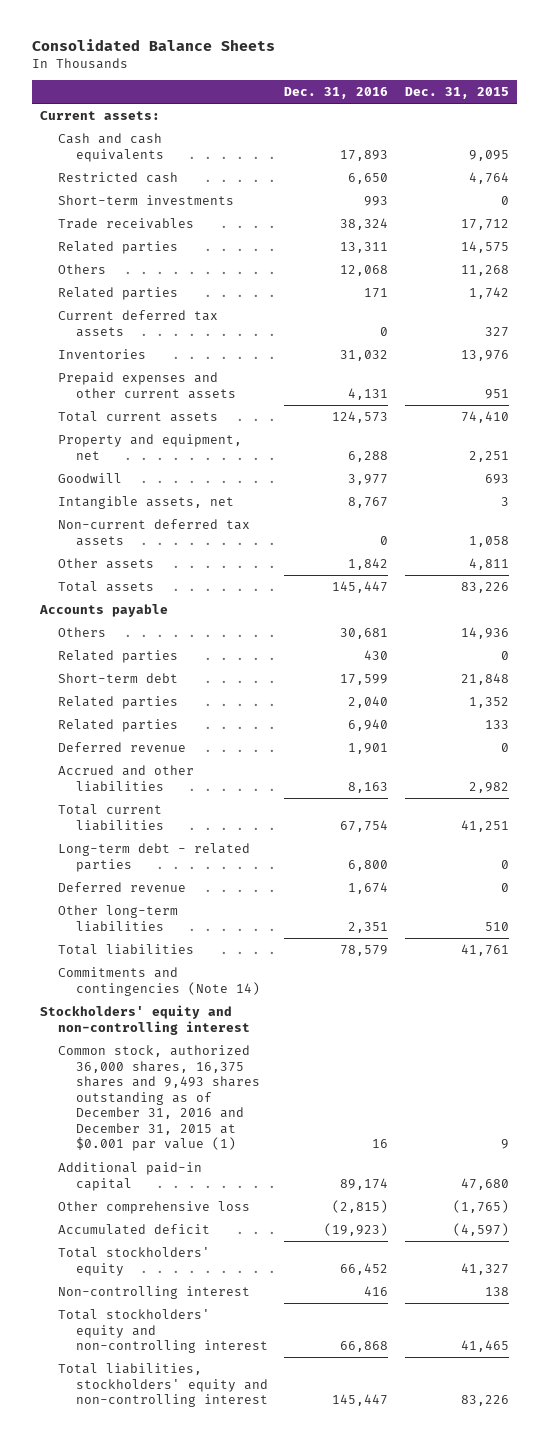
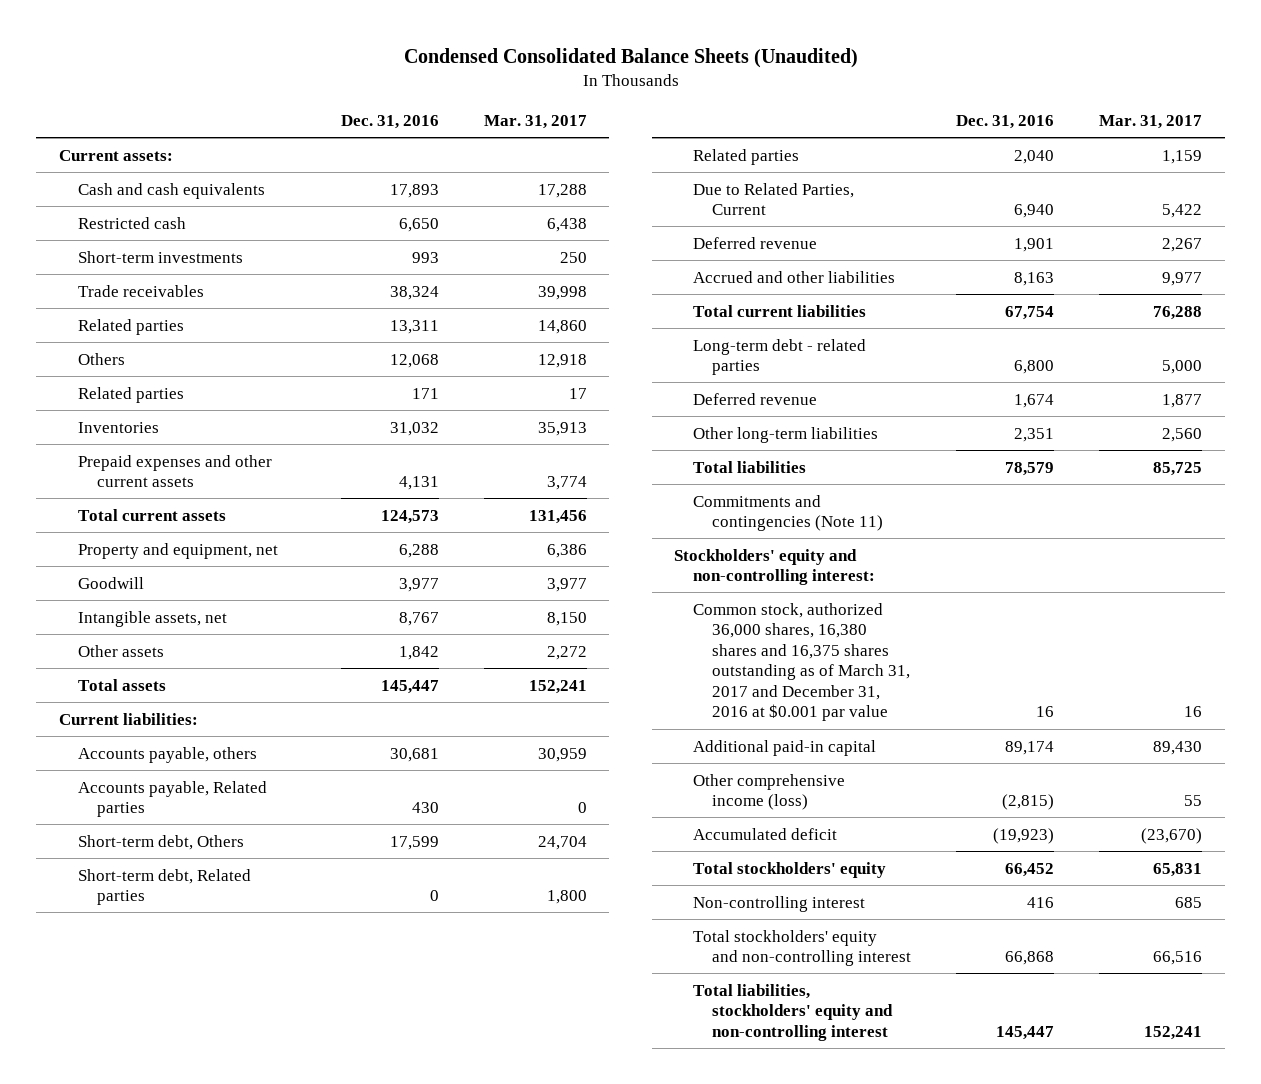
- Consolidated Balance Sheets
+ Condensed Consolidated Balance Sheets (Unaudited)
- | Dec. 31, 2016 | Dec. 31, 2015
+ | Dec. 31, 2016 | Mar. 31, 2017
- Current deferred tax assets | 0 | 327
- Non-current deferred tax assets | 0 | 1,058
- Accounts payable
- Others | 30,681 | 14,936
- Related parties | 430 | 0
- Short-term debt | 17,599 | 21,848
+ Current liabilities:
+ Accounts payable, others | 30,681 | 30,959
+ Accounts payable, Related parties | 430 | 0
+ Short-term debt, Others | 17,599 | 24,704
+ Short-term debt, Related parties | 0 | 1,800
- Related parties | 6,940 | 133
+ Due to Related Parties, Current | 6,940 | 5,422
- Commitments and contingencies (Note 14)
- Stockholders' equity and non-controlling interest
- Common stock, authorized 36,000 shares, 16,375 shares and 9,493 shares outstanding as of December 31, 2016 and December 31, 2015 at $0.001 par value (1) | 16 | 9
+ Commitments and contingencies (Note 11)
+ Stockholders' equity and non-controlling interest:
+ Common stock, authorized 36,000 shares, 16,380 shares and 16,375 shares outstanding as of March 31, 2017 and December 31, 2016 at $0.001 par value | 16 | 16
- Other comprehensive loss | (2,815) | (1,765)
+ Other comprehensive income (loss) | (2,815) | 55

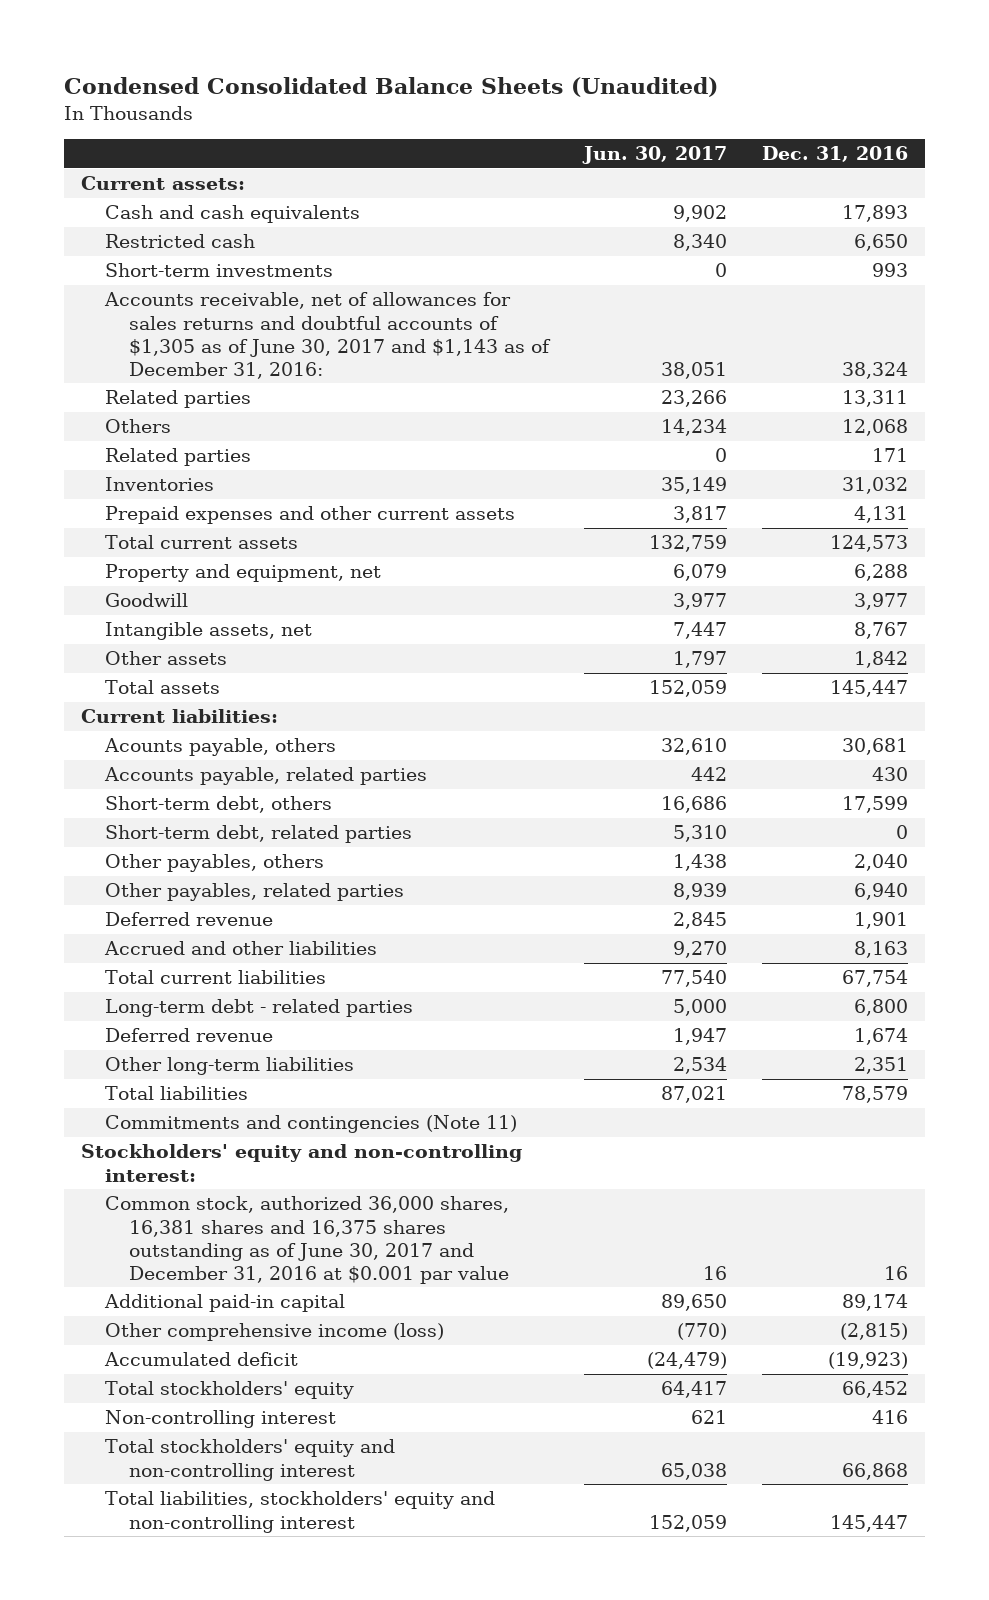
- | Dec. 31, 2016 | Mar. 31, 2017
+ | Jun. 30, 2017 | Dec. 31, 2016
- Trade receivables | 38,324 | 39,998
+ Accounts receivable, net of allowances for sales returns and doubtful accounts of $1,305 as of June 30, 2017 and $1,143 as of December 31, 2016: | 38,051 | 38,324
- Accounts payable, others | 30,681 | 30,959
- Accounts payable, Related parties | 430 | 0
- Short-term debt, Others | 17,599 | 24,704
- Short-term debt, Related parties | 0 | 1,800
- Related parties | 2,040 | 1,159
- Due to Related Parties, Current | 6,940 | 5,422
+ Acounts payable, others | 32,610 | 30,681
+ Accounts payable, related parties | 442 | 430
+ Short-term debt, others | 16,686 | 17,599
+ Short-term debt, related parties | 5,310 | 0
+ Other payables, others | 1,438 | 2,040
+ Other payables, related parties | 8,939 | 6,940
- Common stock, authorized 36,000 shares, 16,380 shares and 16,375 shares outstanding as of March 31, 2017 and December 31, 2016 at $0.001 par value | 16 | 16
+ Common stock, authorized 36,000 shares, 16,381 shares and 16,375 shares outstanding as of June 30, 2017 and December 31, 2016 at $0.001 par value | 16 | 16

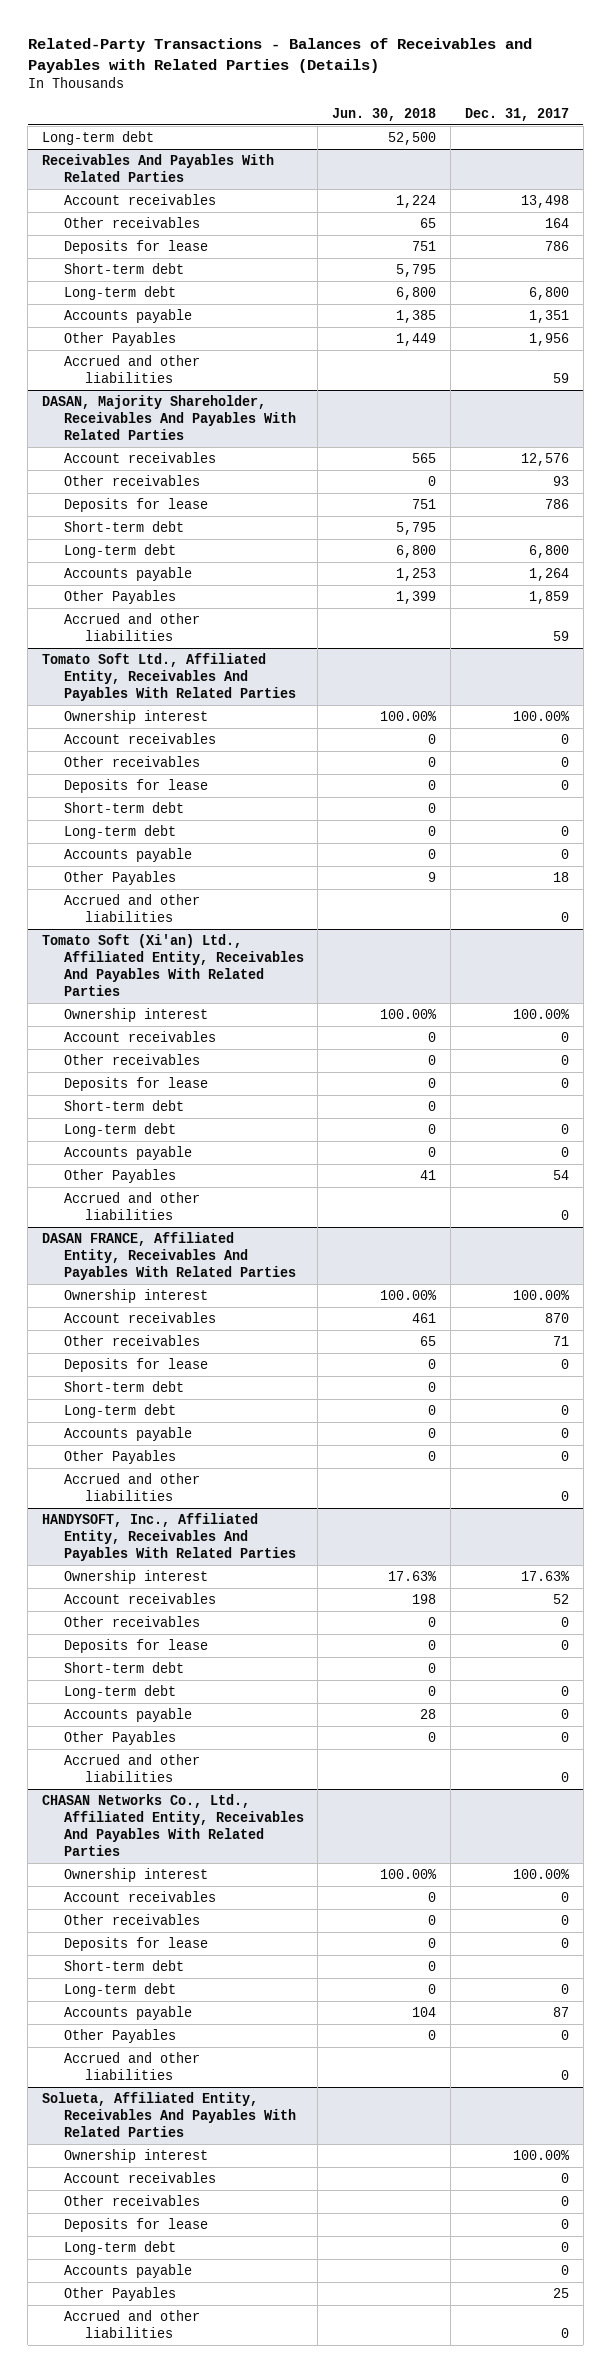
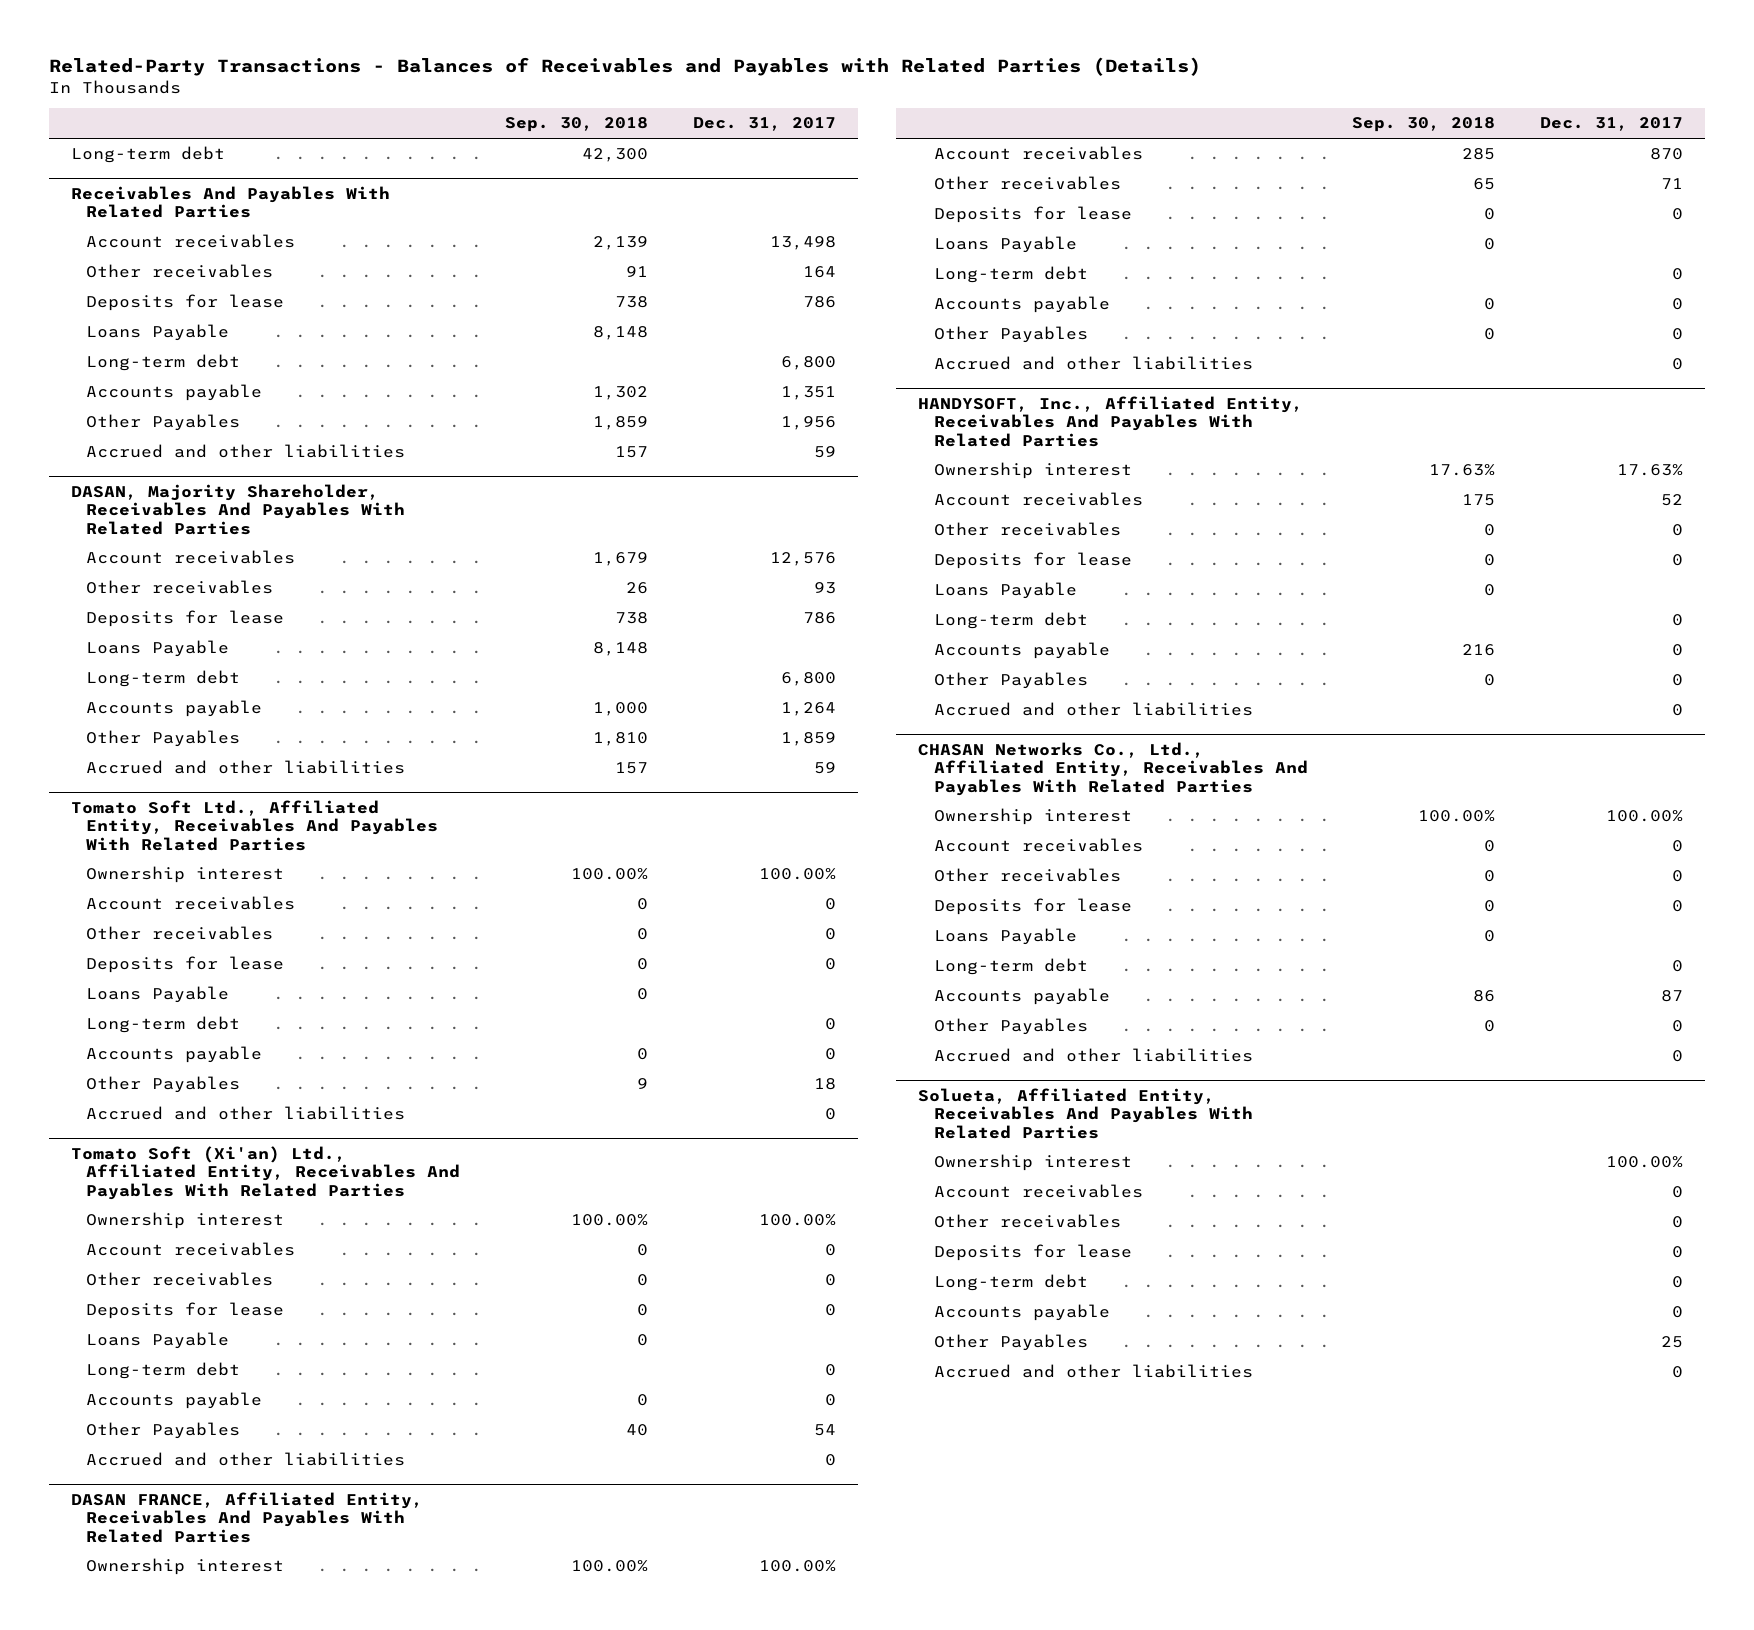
- | Jun. 30, 2018 | Dec. 31, 2017
+ | Sep. 30, 2018 | Dec. 31, 2017
@ Receivables And Payables With Related Parties
- Short-term debt | 5,795 |
+ Loans Payable | 8,148 |
@ DASAN, Majority Shareholder, Receivables And Payables With Related Parties
- Short-term debt | 5,795 |
+ Loans Payable | 8,148 |
@ Tomato Soft Ltd., Affiliated Entity, Receivables And Payables With Related Parties
- Short-term debt | 0 |
+ Loans Payable | 0 |
@ Tomato Soft (Xi'an) Ltd., Affiliated Entity, Receivables And Payables With Related Parties
- Short-term debt | 0 |
+ Loans Payable | 0 |
@ DASAN FRANCE, Affiliated Entity, Receivables And Payables With Related Parties
- Short-term debt | 0 |
+ Loans Payable | 0 |
@ HANDYSOFT, Inc., Affiliated Entity, Receivables And Payables With Related Parties
- Short-term debt | 0 |
+ Loans Payable | 0 |
@ CHASAN Networks Co., Ltd., Affiliated Entity, Receivables And Payables With Related Parties
- Short-term debt | 0 |
+ Loans Payable | 0 |

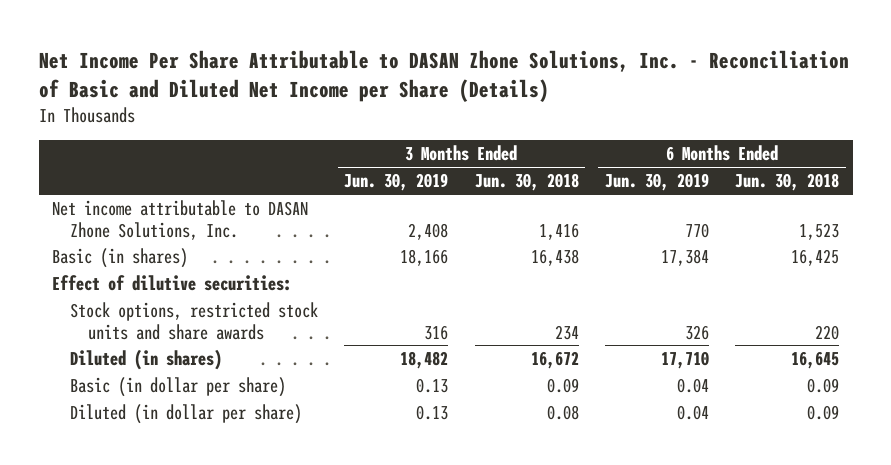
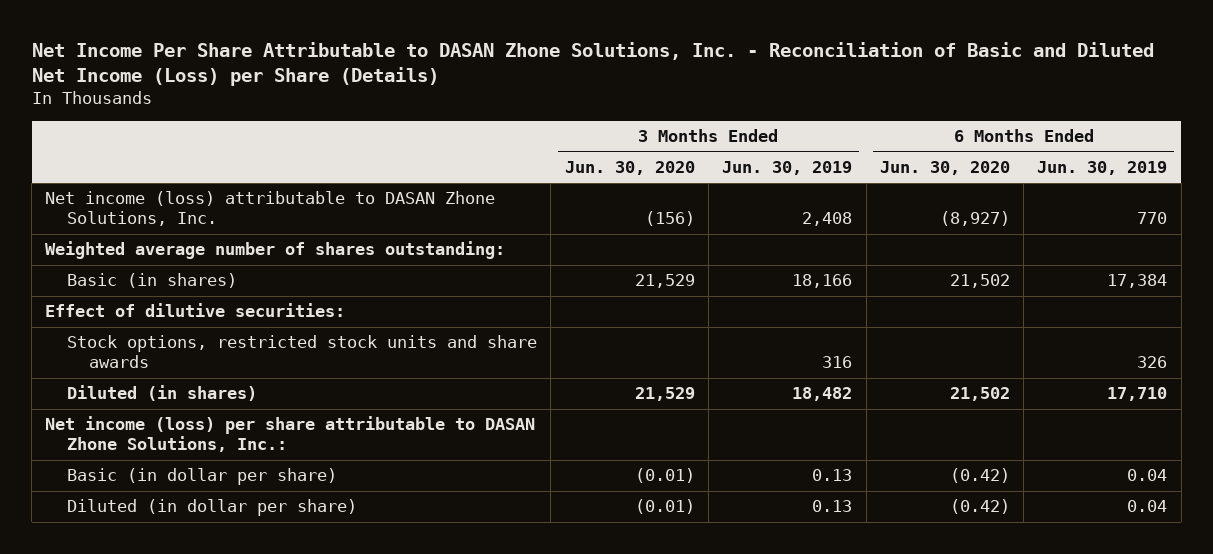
- Net Income Per Share Attributable to DASAN Zhone Solutions, Inc. - Reconciliation of Basic and Diluted Net Income per Share (Details)
+ Net Income Per Share Attributable to DASAN Zhone Solutions, Inc. - Reconciliation of Basic and Diluted Net Income (Loss) per Share (Details)
- | 3 Months Ended Jun. 30, 2019 | 3 Months Ended Jun. 30, 2018 | 6 Months Ended Jun. 30, 2019 | 6 Months Ended Jun. 30, 2018
+ | 3 Months Ended Jun. 30, 2020 | 3 Months Ended Jun. 30, 2019 | 6 Months Ended Jun. 30, 2020 | 6 Months Ended Jun. 30, 2019
- Net income attributable to DASAN Zhone Solutions, Inc. | 2,408 | 1,416 | 770 | 1,523
+ Net income (loss) attributable to DASAN Zhone Solutions, Inc. | (156) | 2,408 | (8,927) | 770
+ Weighted average number of shares outstanding:
+ Net income (loss) per share attributable to DASAN Zhone Solutions, Inc.:

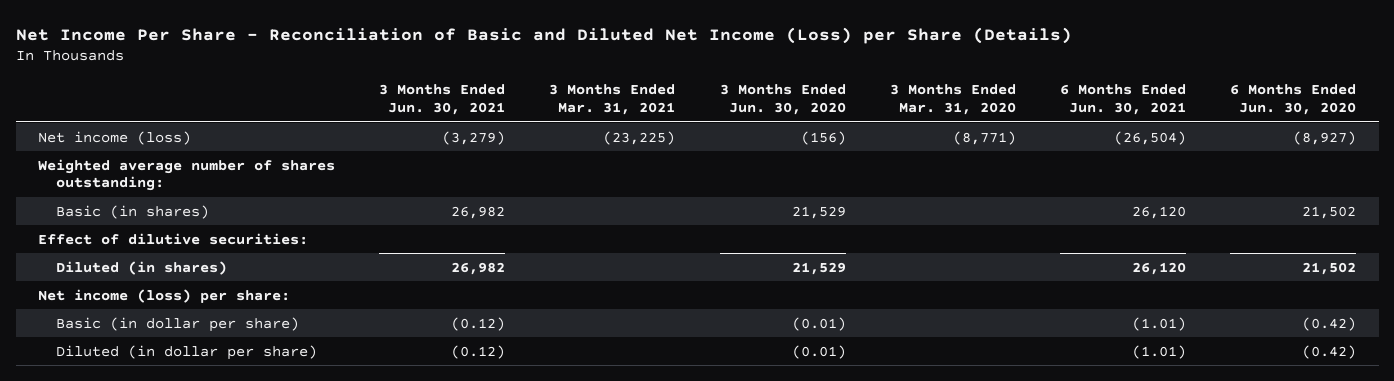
- Net Income Per Share Attributable to DASAN Zhone Solutions, Inc. - Reconciliation of Basic and Diluted Net Income (Loss) per Share (Details)
+ Net Income Per Share - Reconciliation of Basic and Diluted Net Income (Loss) per Share (Details)
- | 3 Months Ended Jun. 30, 2020 | 3 Months Ended Jun. 30, 2019 | 6 Months Ended Jun. 30, 2020 | 6 Months Ended Jun. 30, 2019
+ | 3 Months Ended Jun. 30, 2021 | 3 Months Ended Mar. 31, 2021 | 3 Months Ended Jun. 30, 2020 | 3 Months Ended Mar. 31, 2020 | 6 Months Ended Jun. 30, 2021 | 6 Months Ended Jun. 30, 2020
- Net income (loss) attributable to DASAN Zhone Solutions, Inc. | (156) | 2,408 | (8,927) | 770
+ Net income (loss) | (3,279) | (23,225) | (156) | (8,771) | (26,504) | (8,927)
- Stock options, restricted stock units and share awards | | 316 | | 326
- Net income (loss) per share attributable to DASAN Zhone Solutions, Inc.:
+ Net income (loss) per share:

